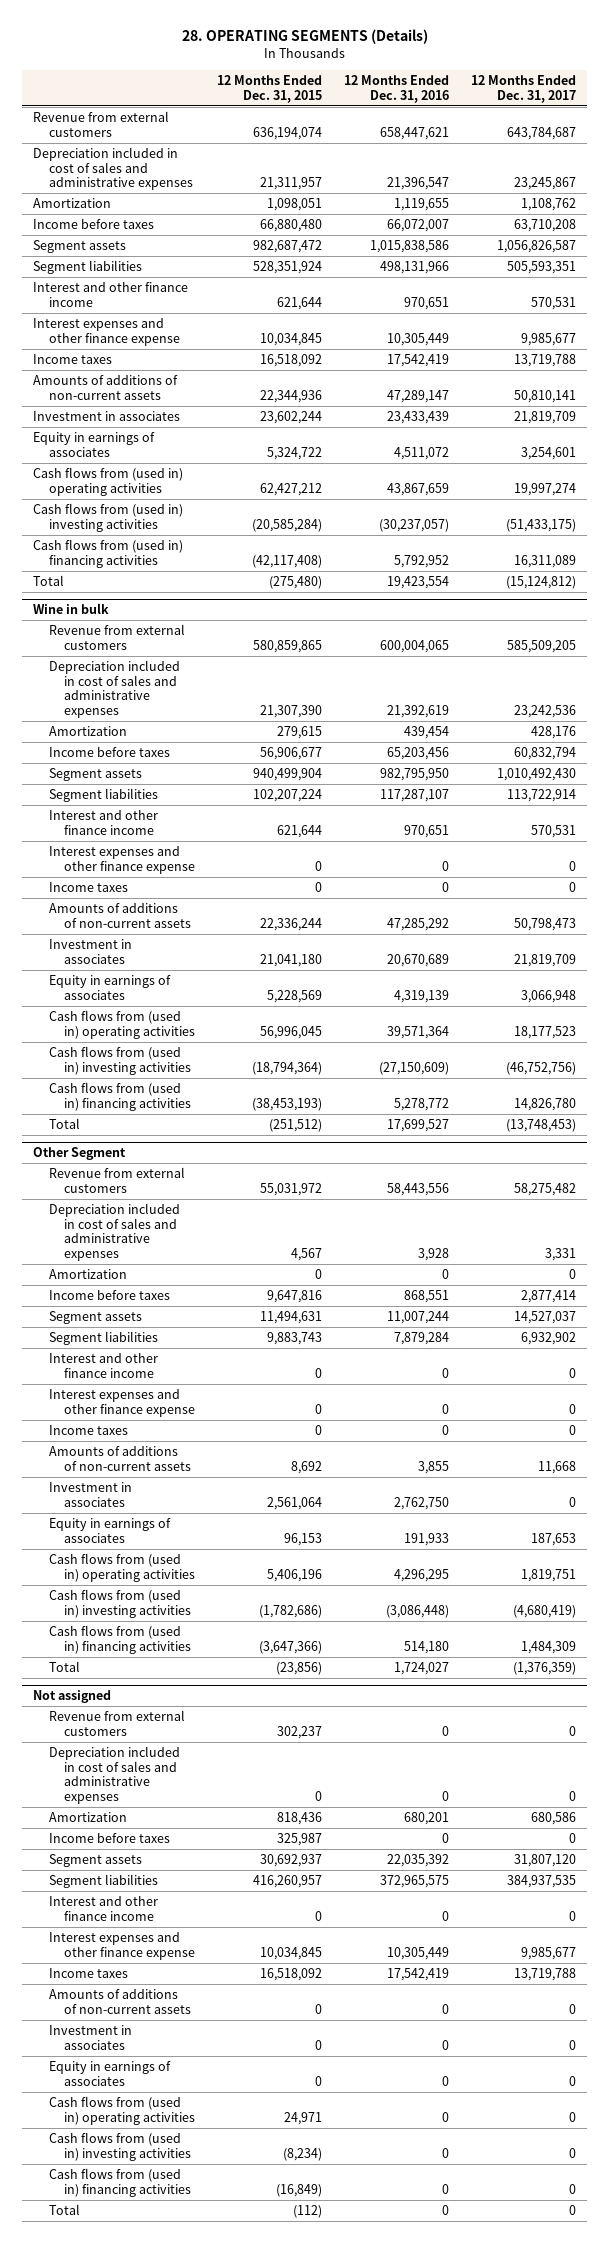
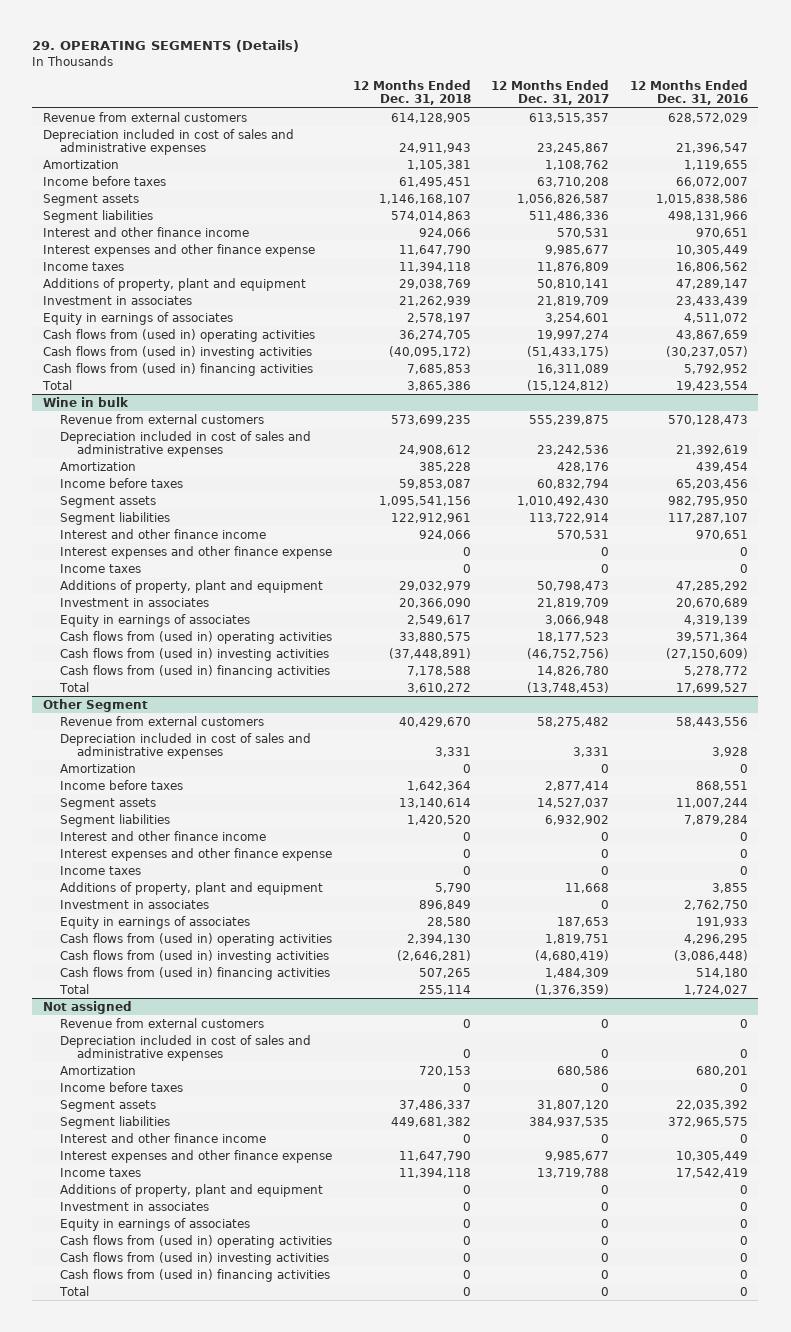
- 28. OPERATING SEGMENTS (Details)
+ 29. OPERATING SEGMENTS (Details)
- | 12 Months Ended Dec. 31, 2015 | 12 Months Ended Dec. 31, 2016 | 12 Months Ended Dec. 31, 2017
+ | 12 Months Ended Dec. 31, 2018 | 12 Months Ended Dec. 31, 2017 | 12 Months Ended Dec. 31, 2016
- Revenue from external customers | 636,194,074 | 658,447,621 | 643,784,687
+ Revenue from external customers | 614,128,905 | 613,515,357 | 628,572,029
- Segment liabilities | 528,351,924 | 498,131,966 | 505,593,351
+ Segment liabilities | 574,014,863 | 511,486,336 | 498,131,966
- Income taxes | 16,518,092 | 17,542,419 | 13,719,788
- Amounts of additions of non-current assets | 22,344,936 | 47,289,147 | 50,810,141
+ Income taxes | 11,394,118 | 11,876,809 | 16,806,562
+ Additions of property, plant and equipment | 29,038,769 | 50,810,141 | 47,289,147
@ Wine in bulk
- Revenue from external customers | 580,859,865 | 600,004,065 | 585,509,205
+ Revenue from external customers | 573,699,235 | 555,239,875 | 570,128,473
- Amounts of additions of non-current assets | 22,336,244 | 47,285,292 | 50,798,473
+ Additions of property, plant and equipment | 29,032,979 | 50,798,473 | 47,285,292
@ Other Segment
- Amounts of additions of non-current assets | 8,692 | 3,855 | 11,668
+ Additions of property, plant and equipment | 5,790 | 11,668 | 3,855
@ Not assigned
- Amounts of additions of non-current assets | 0 | 0 | 0
+ Additions of property, plant and equipment | 0 | 0 | 0

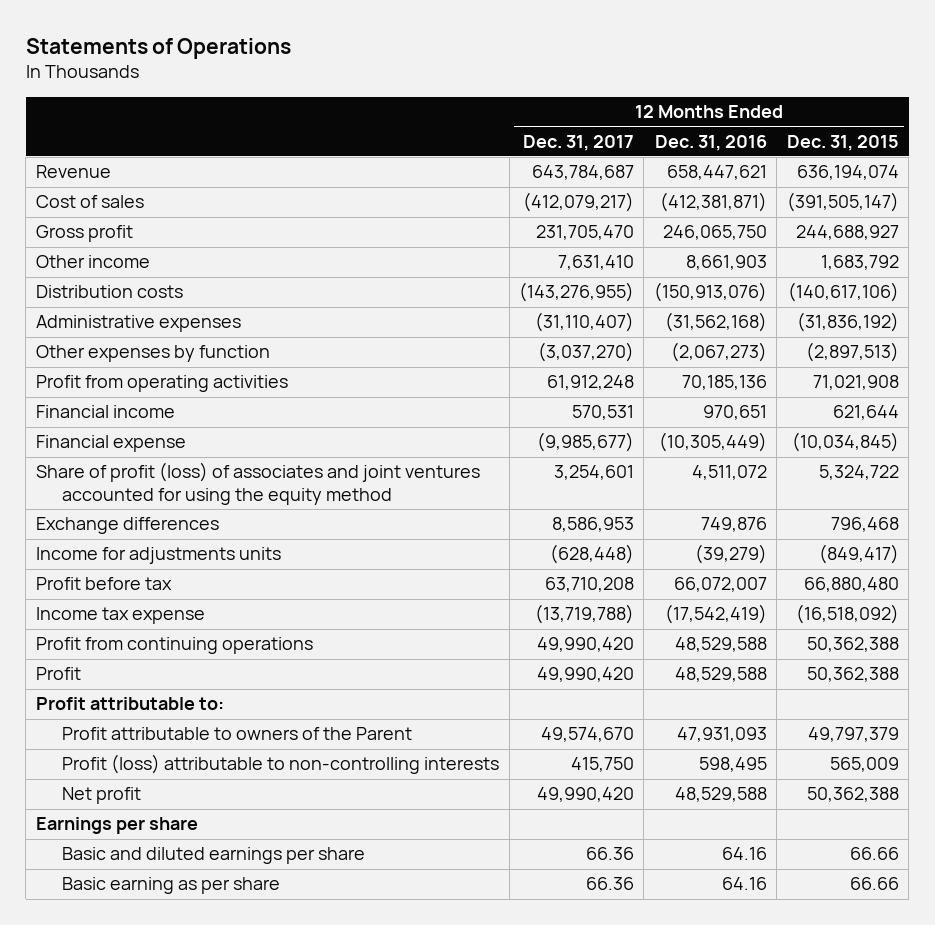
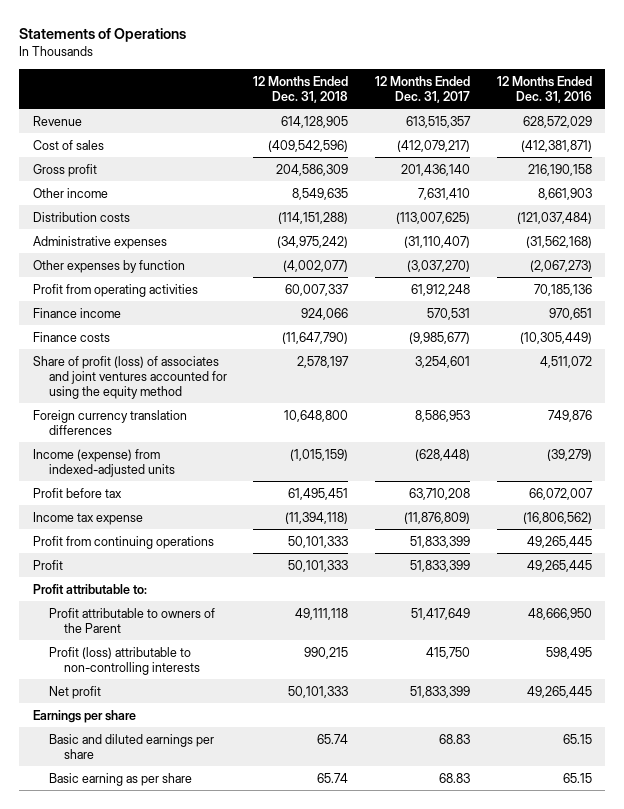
- | 12 Months Ended Dec. 31, 2017 | 12 Months Ended Dec. 31, 2016 | 12 Months Ended Dec. 31, 2015
+ | 12 Months Ended Dec. 31, 2018 | 12 Months Ended Dec. 31, 2017 | 12 Months Ended Dec. 31, 2016
- Revenue | 643,784,687 | 658,447,621 | 636,194,074
+ Revenue | 614,128,905 | 613,515,357 | 628,572,029
- Gross profit | 231,705,470 | 246,065,750 | 244,688,927
+ Gross profit | 204,586,309 | 201,436,140 | 216,190,158
- Distribution costs | (143,276,955) | (150,913,076) | (140,617,106)
+ Distribution costs | (114,151,288) | (113,007,625) | (121,037,484)
- Financial income | 570,531 | 970,651 | 621,644
- Financial expense | (9,985,677) | (10,305,449) | (10,034,845)
+ Finance income | 924,066 | 570,531 | 970,651
+ Finance costs | (11,647,790) | (9,985,677) | (10,305,449)
- Exchange differences | 8,586,953 | 749,876 | 796,468
- Income for adjustments units | (628,448) | (39,279) | (849,417)
+ Foreign currency translation differences | 10,648,800 | 8,586,953 | 749,876
+ Income (expense) from indexed-adjusted units | (1,015,159) | (628,448) | (39,279)
- Income tax expense | (13,719,788) | (17,542,419) | (16,518,092)
- Profit from continuing operations | 49,990,420 | 48,529,588 | 50,362,388
- Profit | 49,990,420 | 48,529,588 | 50,362,388
+ Income tax expense | (11,394,118) | (11,876,809) | (16,806,562)
+ Profit from continuing operations | 50,101,333 | 51,833,399 | 49,265,445
+ Profit | 50,101,333 | 51,833,399 | 49,265,445
- Profit attributable to owners of the Parent | 49,574,670 | 47,931,093 | 49,797,379
+ Profit attributable to owners of the Parent | 49,111,118 | 51,417,649 | 48,666,950
- Net profit | 49,990,420 | 48,529,588 | 50,362,388
+ Net profit | 50,101,333 | 51,833,399 | 49,265,445
- Basic and diluted earnings per share | 66.36 | 64.16 | 66.66
- Basic earning as per share | 66.36 | 64.16 | 66.66
+ Basic and diluted earnings per share | 65.74 | 68.83 | 65.15
+ Basic earning as per share | 65.74 | 68.83 | 65.15

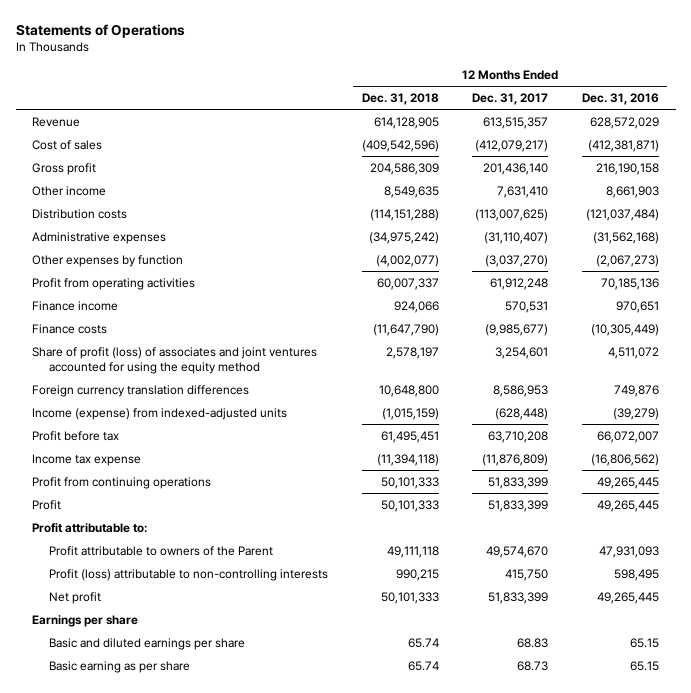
- Profit attributable to owners of the Parent | 49,111,118 | 51,417,649 | 48,666,950
+ Profit attributable to owners of the Parent | 49,111,118 | 49,574,670 | 47,931,093
- Basic earning as per share | 65.74 | 68.83 | 65.15
+ Basic earning as per share | 65.74 | 68.73 | 65.15

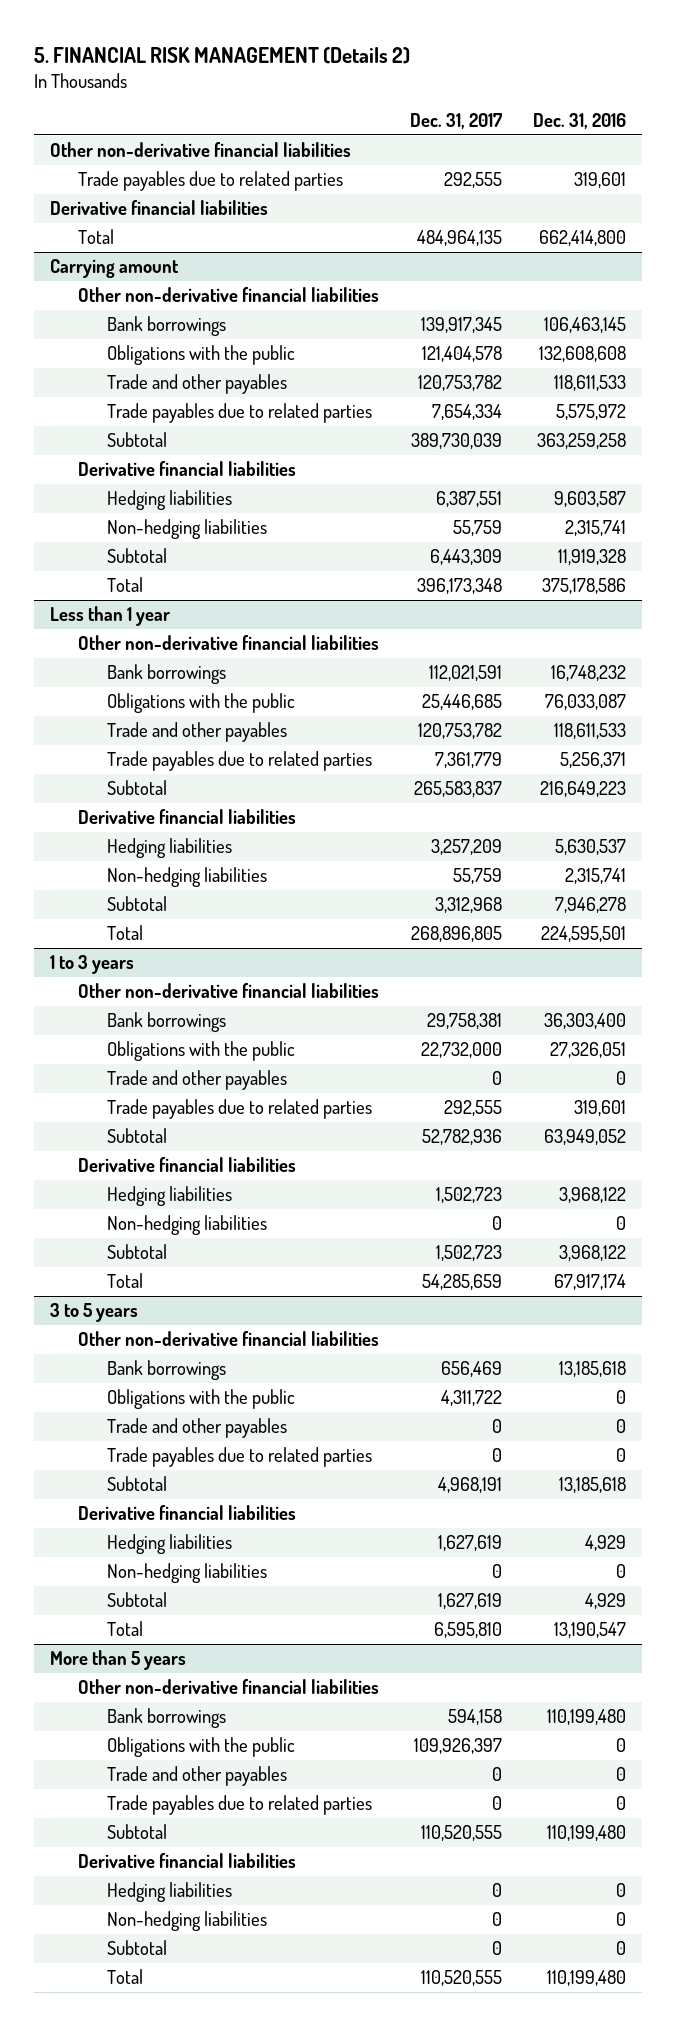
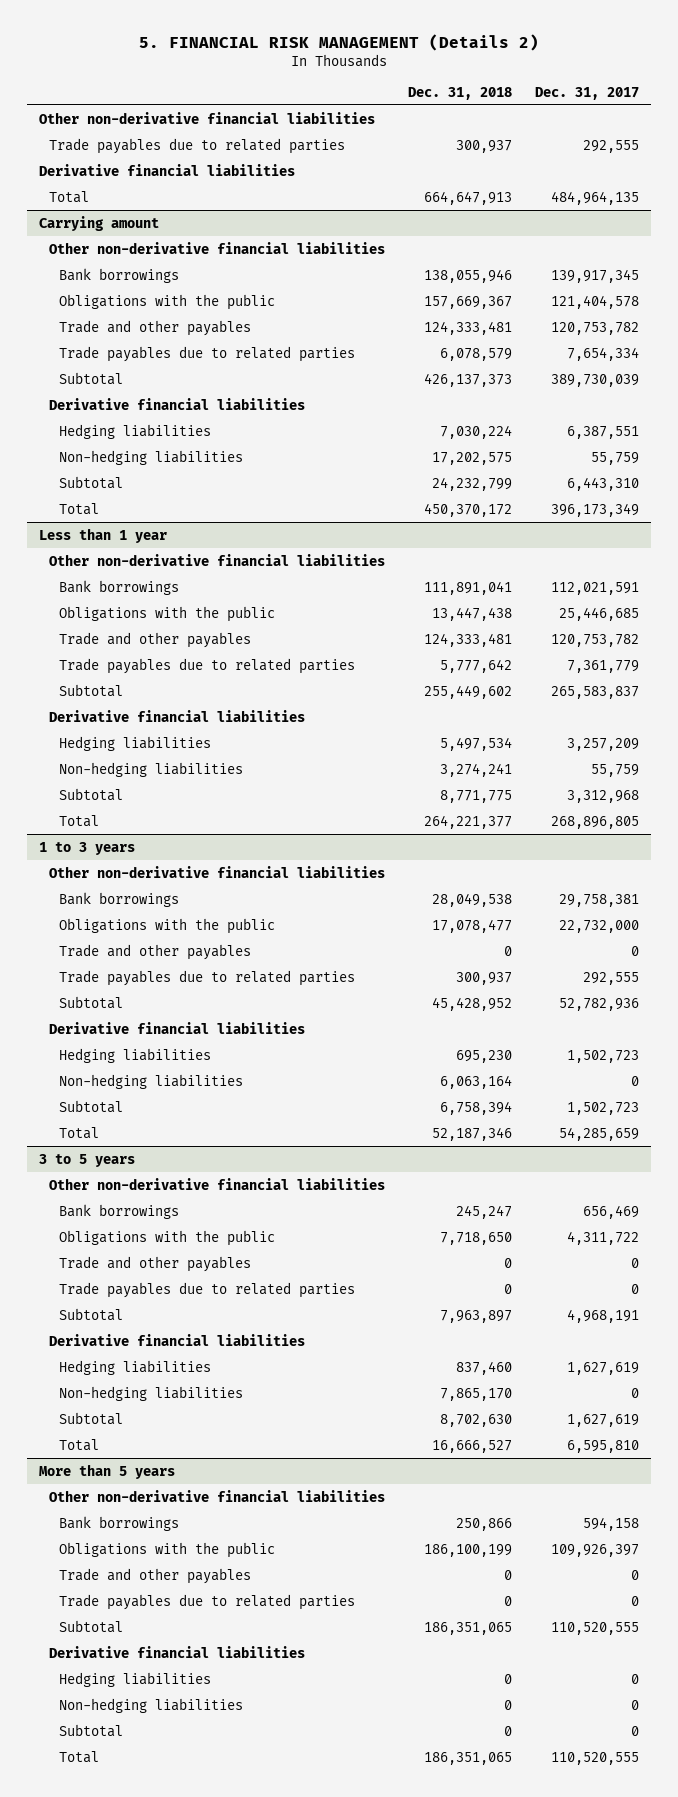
- | Dec. 31, 2017 | Dec. 31, 2016
+ | Dec. 31, 2018 | Dec. 31, 2017
@ Carrying amount
- Subtotal | 6,443,309 | 11,919,328
- Total | 396,173,348 | 375,178,586
+ Subtotal | 24,232,799 | 6,443,310
+ Total | 450,370,172 | 396,173,349

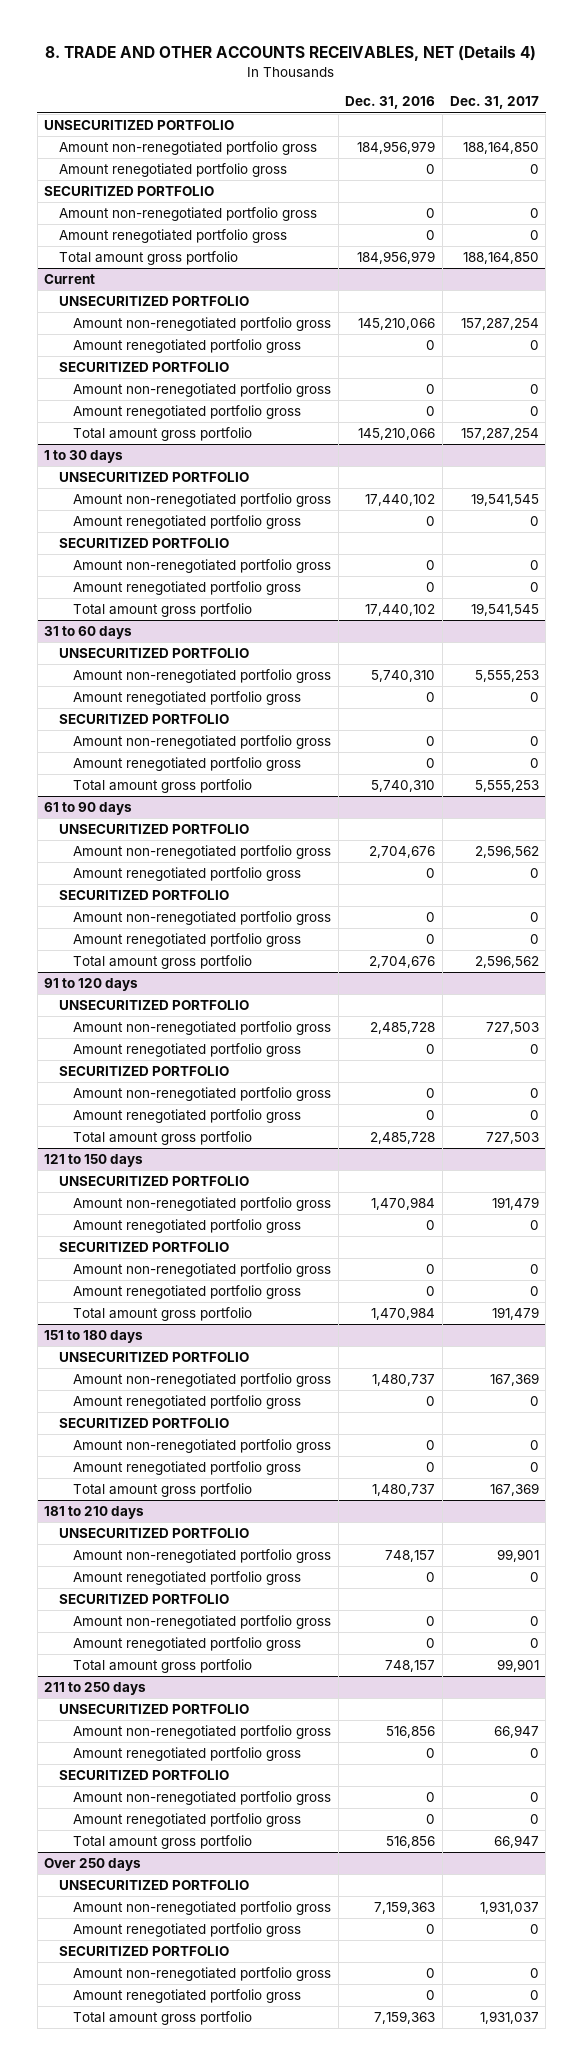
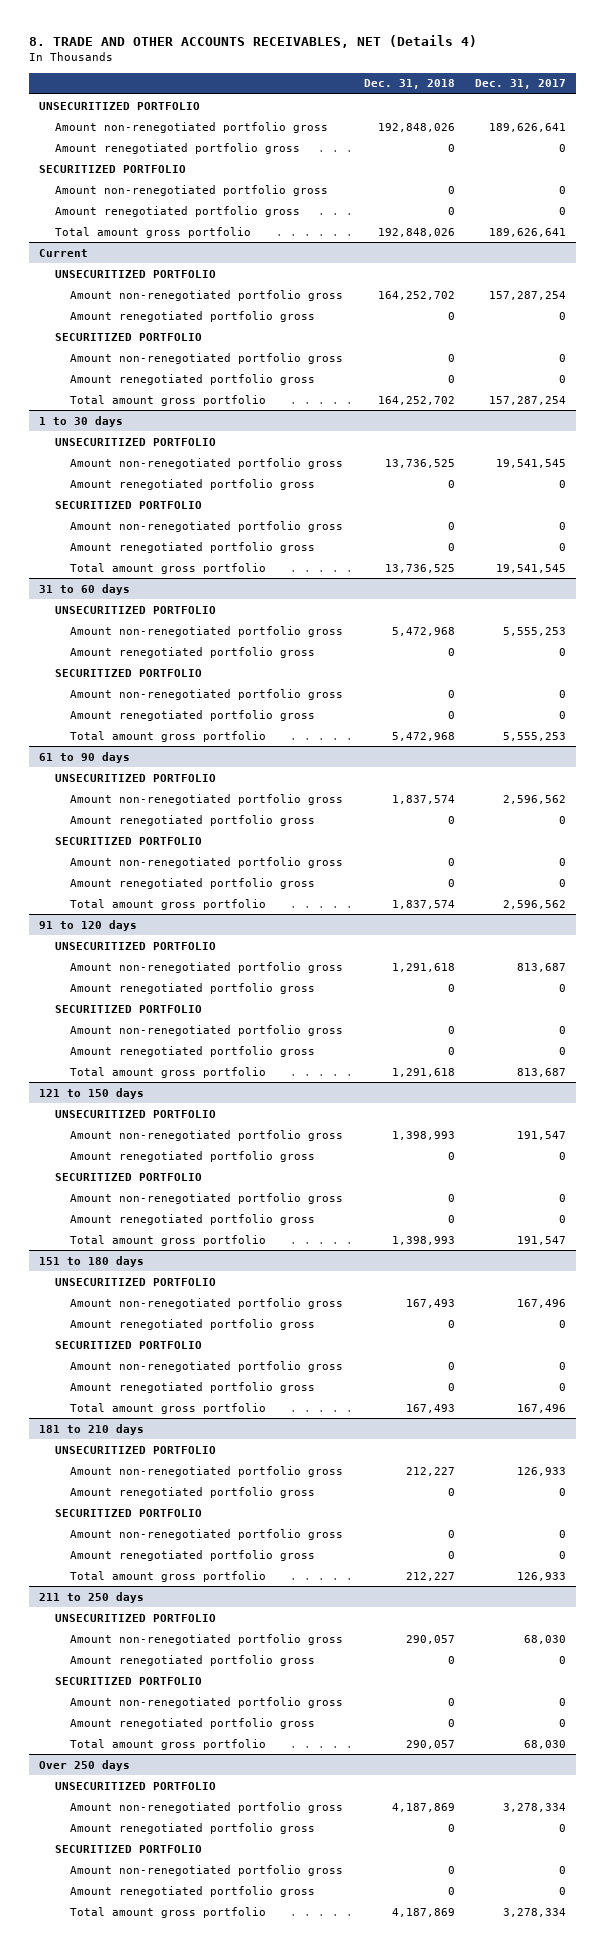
- | Dec. 31, 2016 | Dec. 31, 2017
+ | Dec. 31, 2018 | Dec. 31, 2017
- Amount non-renegotiated portfolio gross | 184,956,979 | 188,164,850
+ Amount non-renegotiated portfolio gross | 192,848,026 | 189,626,641
- Total amount gross portfolio | 184,956,979 | 188,164,850
+ Total amount gross portfolio | 192,848,026 | 189,626,641
@ 91 to 120 days
- Amount non-renegotiated portfolio gross | 2,485,728 | 727,503
+ Amount non-renegotiated portfolio gross | 1,291,618 | 813,687
- Total amount gross portfolio | 2,485,728 | 727,503
+ Total amount gross portfolio | 1,291,618 | 813,687
@ 121 to 150 days
- Amount non-renegotiated portfolio gross | 1,470,984 | 191,479
+ Amount non-renegotiated portfolio gross | 1,398,993 | 191,547
- Total amount gross portfolio | 1,470,984 | 191,479
+ Total amount gross portfolio | 1,398,993 | 191,547
@ 151 to 180 days
- Amount non-renegotiated portfolio gross | 1,480,737 | 167,369
+ Amount non-renegotiated portfolio gross | 167,493 | 167,496
- Total amount gross portfolio | 1,480,737 | 167,369
+ Total amount gross portfolio | 167,493 | 167,496
@ 181 to 210 days
- Amount non-renegotiated portfolio gross | 748,157 | 99,901
+ Amount non-renegotiated portfolio gross | 212,227 | 126,933
- Total amount gross portfolio | 748,157 | 99,901
+ Total amount gross portfolio | 212,227 | 126,933
@ 211 to 250 days
- Amount non-renegotiated portfolio gross | 516,856 | 66,947
+ Amount non-renegotiated portfolio gross | 290,057 | 68,030
- Total amount gross portfolio | 516,856 | 66,947
+ Total amount gross portfolio | 290,057 | 68,030
@ Over 250 days
- Amount non-renegotiated portfolio gross | 7,159,363 | 1,931,037
+ Amount non-renegotiated portfolio gross | 4,187,869 | 3,278,334
- Total amount gross portfolio | 7,159,363 | 1,931,037
+ Total amount gross portfolio | 4,187,869 | 3,278,334

